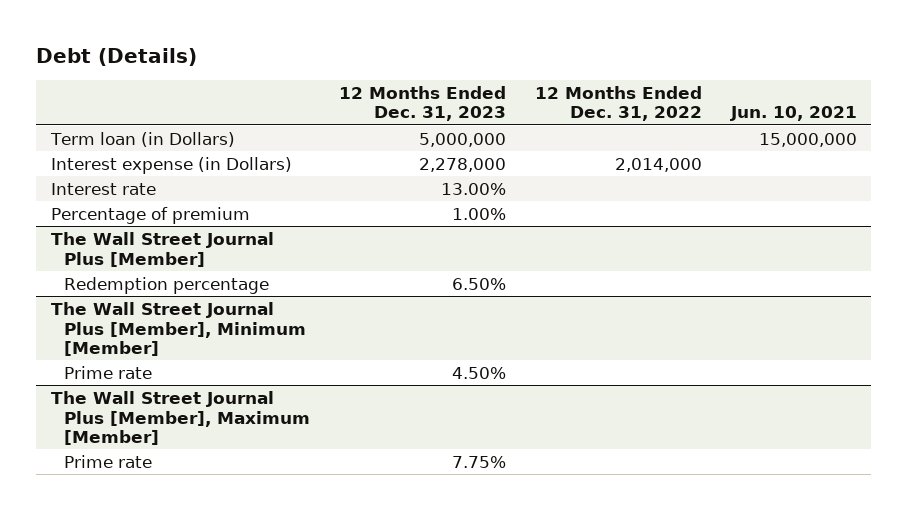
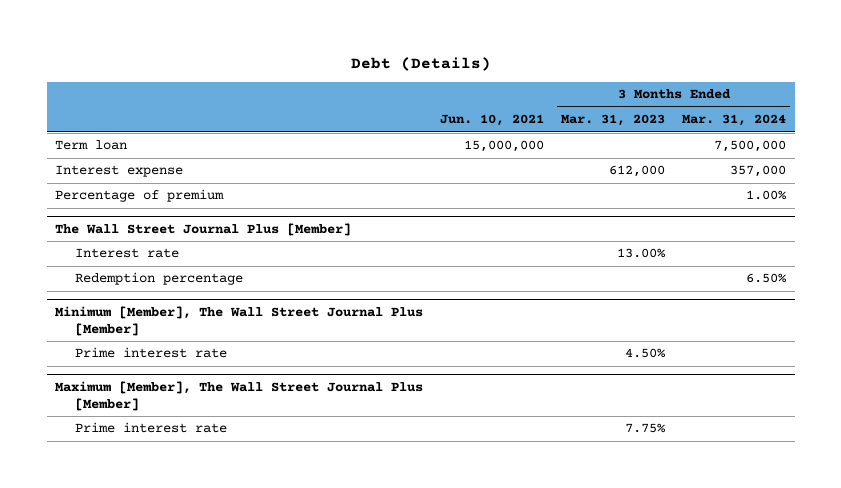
- | 12 Months Ended Dec. 31, 2023 | 12 Months Ended Dec. 31, 2022 | Jun. 10, 2021
+ | Jun. 10, 2021 | 3 Months Ended Mar. 31, 2023 | 3 Months Ended Mar. 31, 2024
- Term loan (in Dollars) | 5,000,000 | | 15,000,000
- Interest expense (in Dollars) | 2,278,000 | 2,014,000 |
- Interest rate | 13.00% | |
+ Term loan | 15,000,000 | | 7,500,000
+ Interest expense | | 612,000 | 357,000
@ The Wall Street Journal Plus [Member]
+ Interest rate | | 13.00% |
- The Wall Street Journal Plus [Member], Minimum [Member]
- Prime rate | 4.50% | |
- The Wall Street Journal Plus [Member], Maximum [Member]
- Prime rate | 7.75% | |
+ Minimum [Member], The Wall Street Journal Plus [Member]
+ Prime interest rate | | 4.50% |
+ Maximum [Member], The Wall Street Journal Plus [Member]
+ Prime interest rate | | 7.75% |

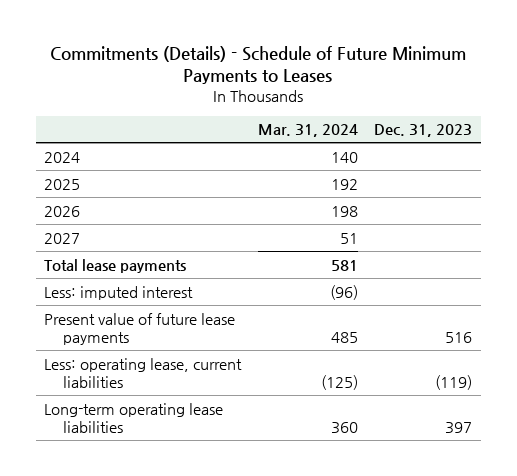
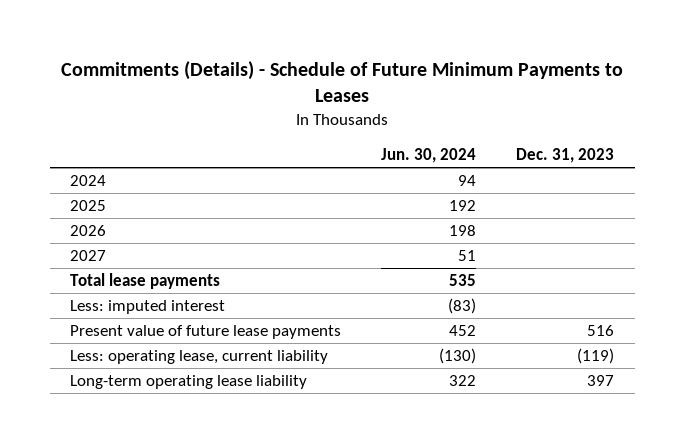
- | Mar. 31, 2024 | Dec. 31, 2023
+ | Jun. 30, 2024 | Dec. 31, 2023
- Less: operating lease, current liabilities | (125) | (119)
- Long-term operating lease liabilities | 360 | 397
+ Less: operating lease, current liability | (130) | (119)
+ Long-term operating lease liability | 322 | 397

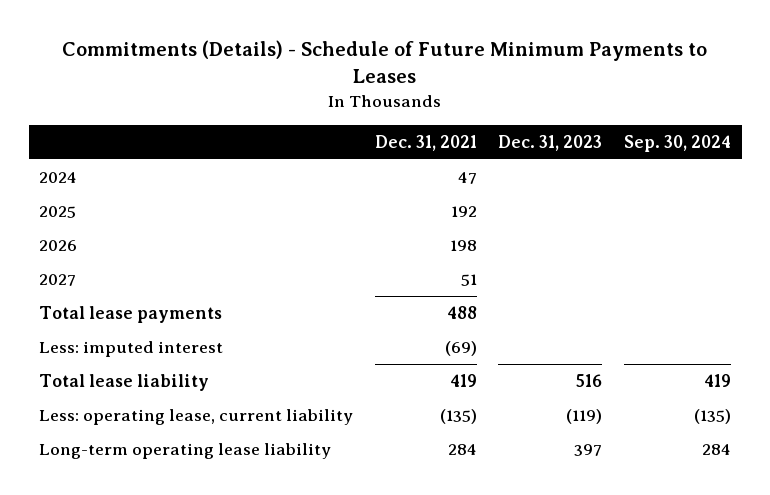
- | Jun. 30, 2024 | Dec. 31, 2023
+ | Dec. 31, 2021 | Dec. 31, 2023 | Sep. 30, 2024
- Present value of future lease payments | 452 | 516
+ Total lease liability | 419 | 516 | 419

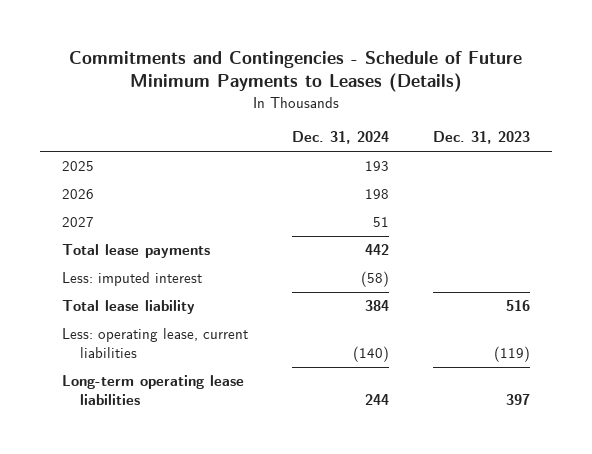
- Commitments (Details) - Schedule of Future Minimum Payments to Leases
+ Commitments and Contingencies - Schedule of Future Minimum Payments to Leases (Details)
- | Dec. 31, 2021 | Dec. 31, 2023 | Sep. 30, 2024
+ | Dec. 31, 2024 | Dec. 31, 2023
- 2024 | 47 | |
- Less: operating lease, current liability | (135) | (119) | (135)
- Long-term operating lease liability | 284 | 397 | 284
+ Less: operating lease, current liabilities | (140) | (119)
+ Long-term operating lease liabilities | 244 | 397

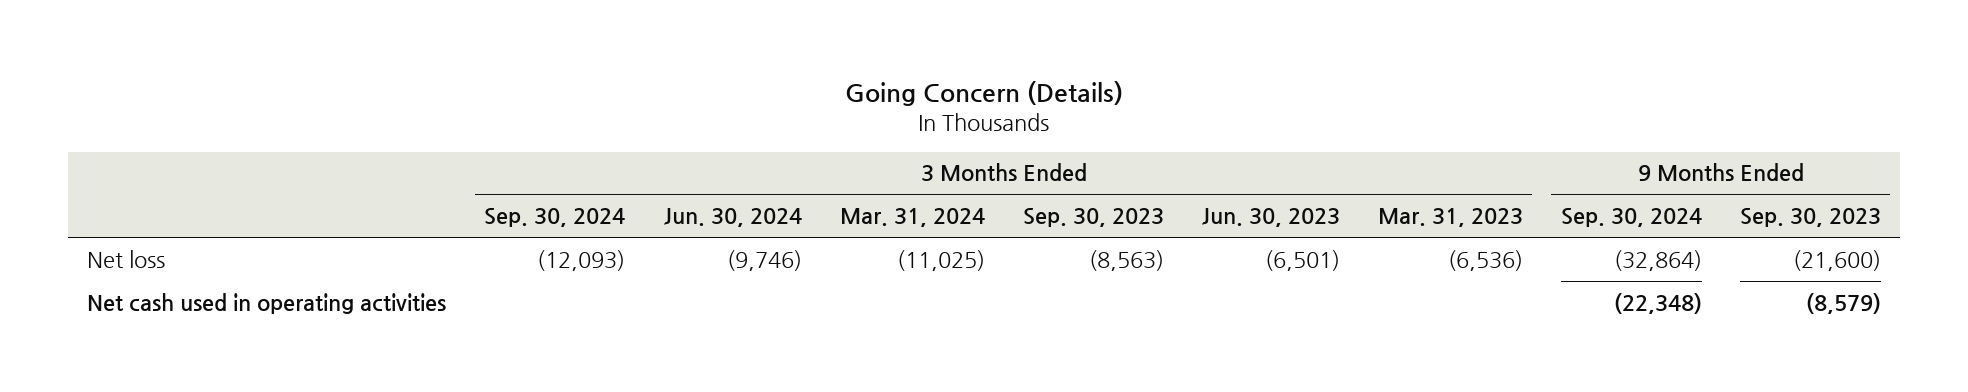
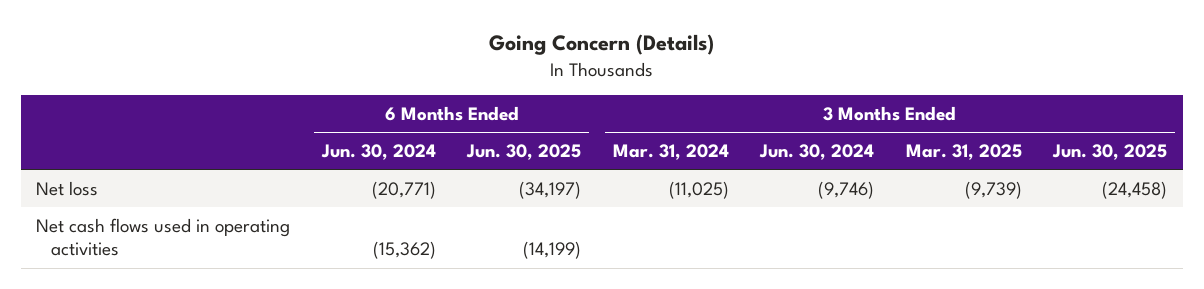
- | 3 Months Ended Sep. 30, 2024 | 3 Months Ended Jun. 30, 2024 | 3 Months Ended Mar. 31, 2024 | 3 Months Ended Sep. 30, 2023 | 3 Months Ended Jun. 30, 2023 | 3 Months Ended Mar. 31, 2023 | 9 Months Ended Sep. 30, 2024 | 9 Months Ended Sep. 30, 2023
+ | 6 Months Ended Jun. 30, 2024 | 6 Months Ended Jun. 30, 2025 | 3 Months Ended Mar. 31, 2024 | 3 Months Ended Jun. 30, 2024 | 3 Months Ended Mar. 31, 2025 | 3 Months Ended Jun. 30, 2025
- Net cash used in operating activities | | | | | | | (22,348) | (8,579)
+ Net cash flows used in operating activities | (15,362) | (14,199) | | | |

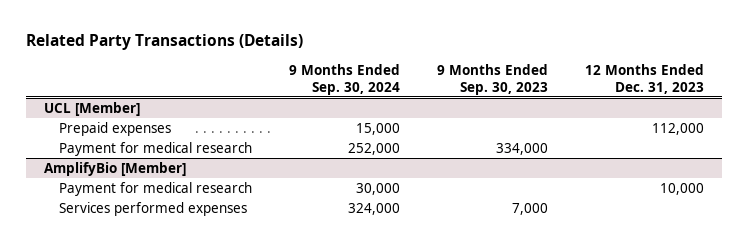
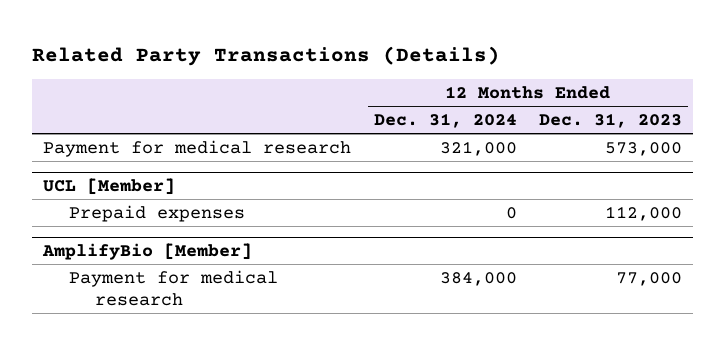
- | 9 Months Ended Sep. 30, 2024 | 9 Months Ended Sep. 30, 2023 | 12 Months Ended Dec. 31, 2023
+ | 12 Months Ended Dec. 31, 2024 | 12 Months Ended Dec. 31, 2023
+ Payment for medical research | 321,000 | 573,000
@ UCL [Member]
- Payment for medical research | 252,000 | 334,000 |
@ AmplifyBio [Member]
- Payment for medical research | 30,000 | | 10,000
- Services performed expenses | 324,000 | 7,000 |
+ Payment for medical research | 384,000 | 77,000

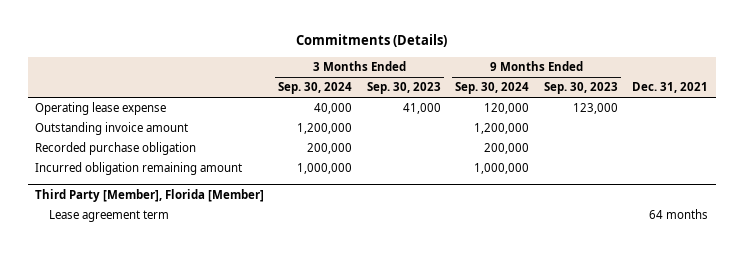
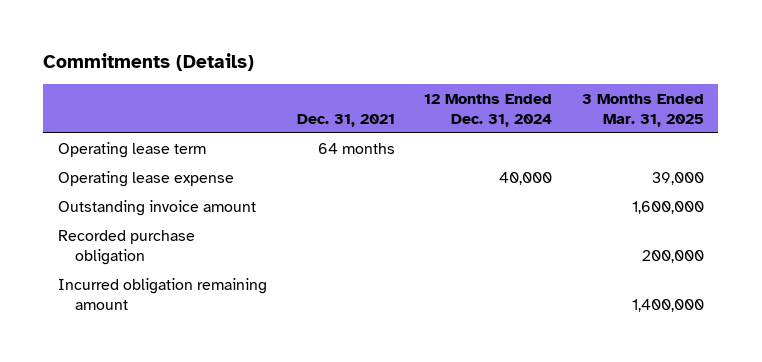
- | 3 Months Ended Sep. 30, 2024 | 3 Months Ended Sep. 30, 2023 | 9 Months Ended Sep. 30, 2024 | 9 Months Ended Sep. 30, 2023 | Dec. 31, 2021
+ | Dec. 31, 2021 | 12 Months Ended Dec. 31, 2024 | 3 Months Ended Mar. 31, 2025
+ Operating lease term | 64 months | |
- Third Party [Member], Florida [Member]
- Lease agreement term | | | | | 64 months

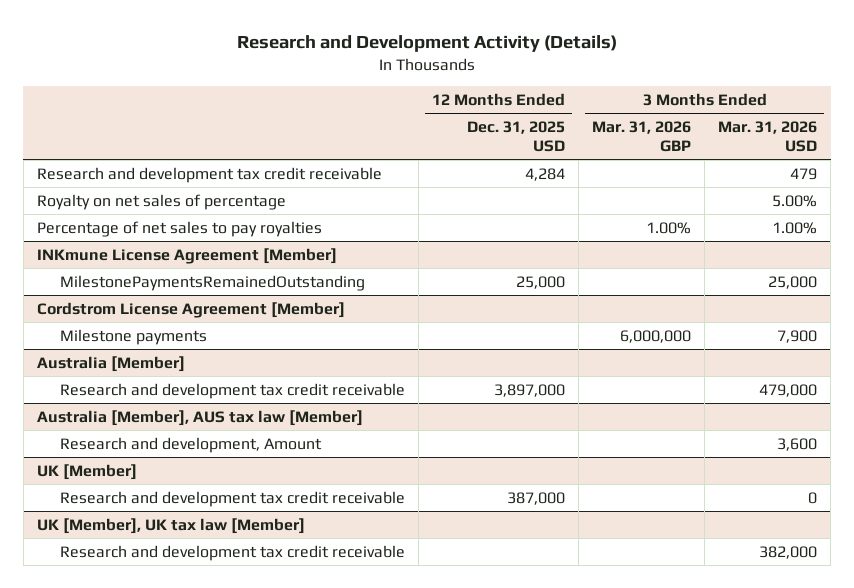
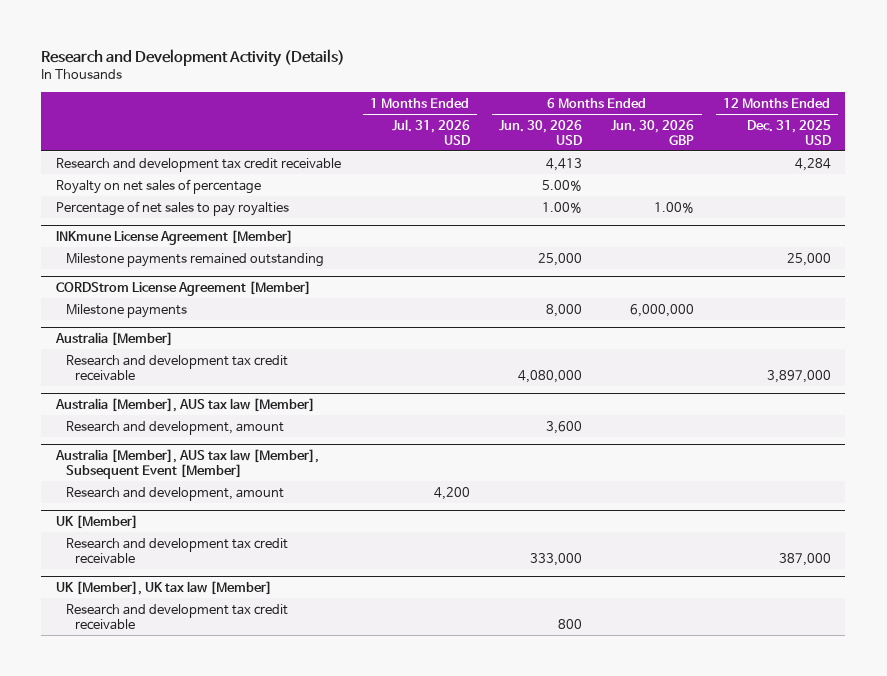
- | 12 Months Ended Dec. 31, 2025 USD | 3 Months Ended Mar. 31, 2026 GBP | 3 Months Ended Mar. 31, 2026 USD
+ | 1 Months Ended Jul. 31, 2026 USD | 6 Months Ended Jun. 30, 2026 USD | 6 Months Ended Jun. 30, 2026 GBP | 12 Months Ended Dec. 31, 2025 USD
@ INKmune License Agreement [Member]
- MilestonePaymentsRemainedOutstanding | 25,000 | | 25,000
- Cordstrom License Agreement [Member]
@ INKmune License Agreement [Member]
+ Milestone payments remained outstanding | | 25,000 | | 25,000
+ CORDStrom License Agreement [Member]
@ Australia [Member], AUS tax law [Member]
- Research and development, Amount | | | 3,600
+ Research and development, amount | | 3,600 | |
+ Australia [Member], AUS tax law [Member], Subsequent Event [Member]
+ Research and development, amount | 4,200 | | |

